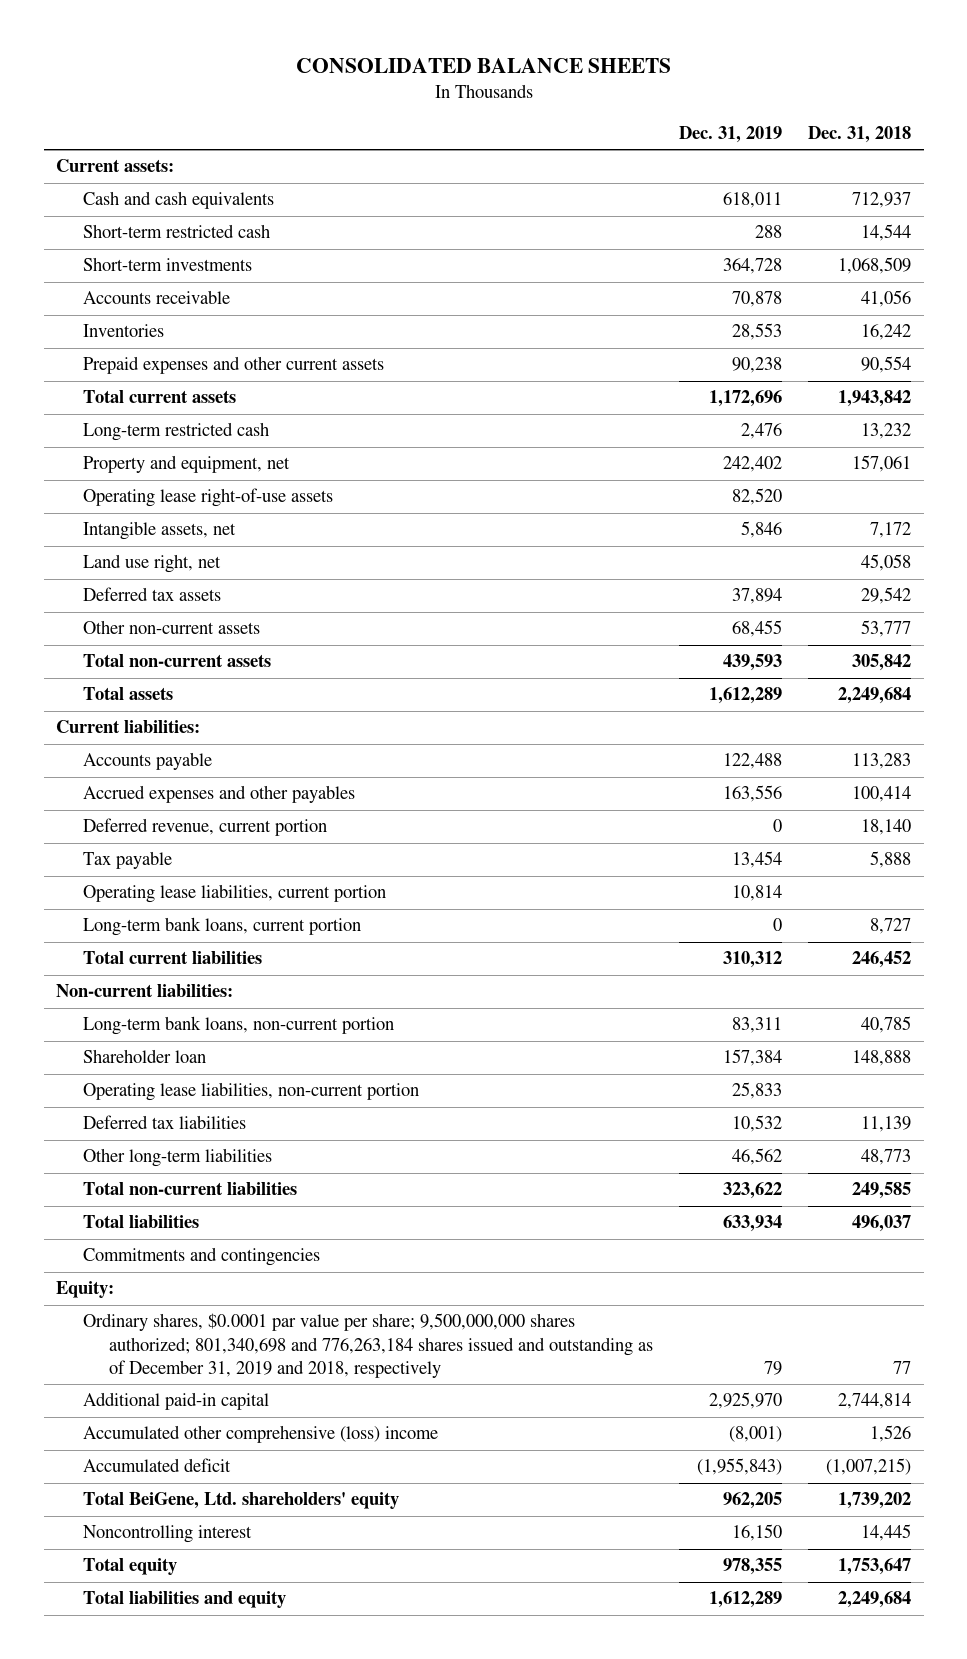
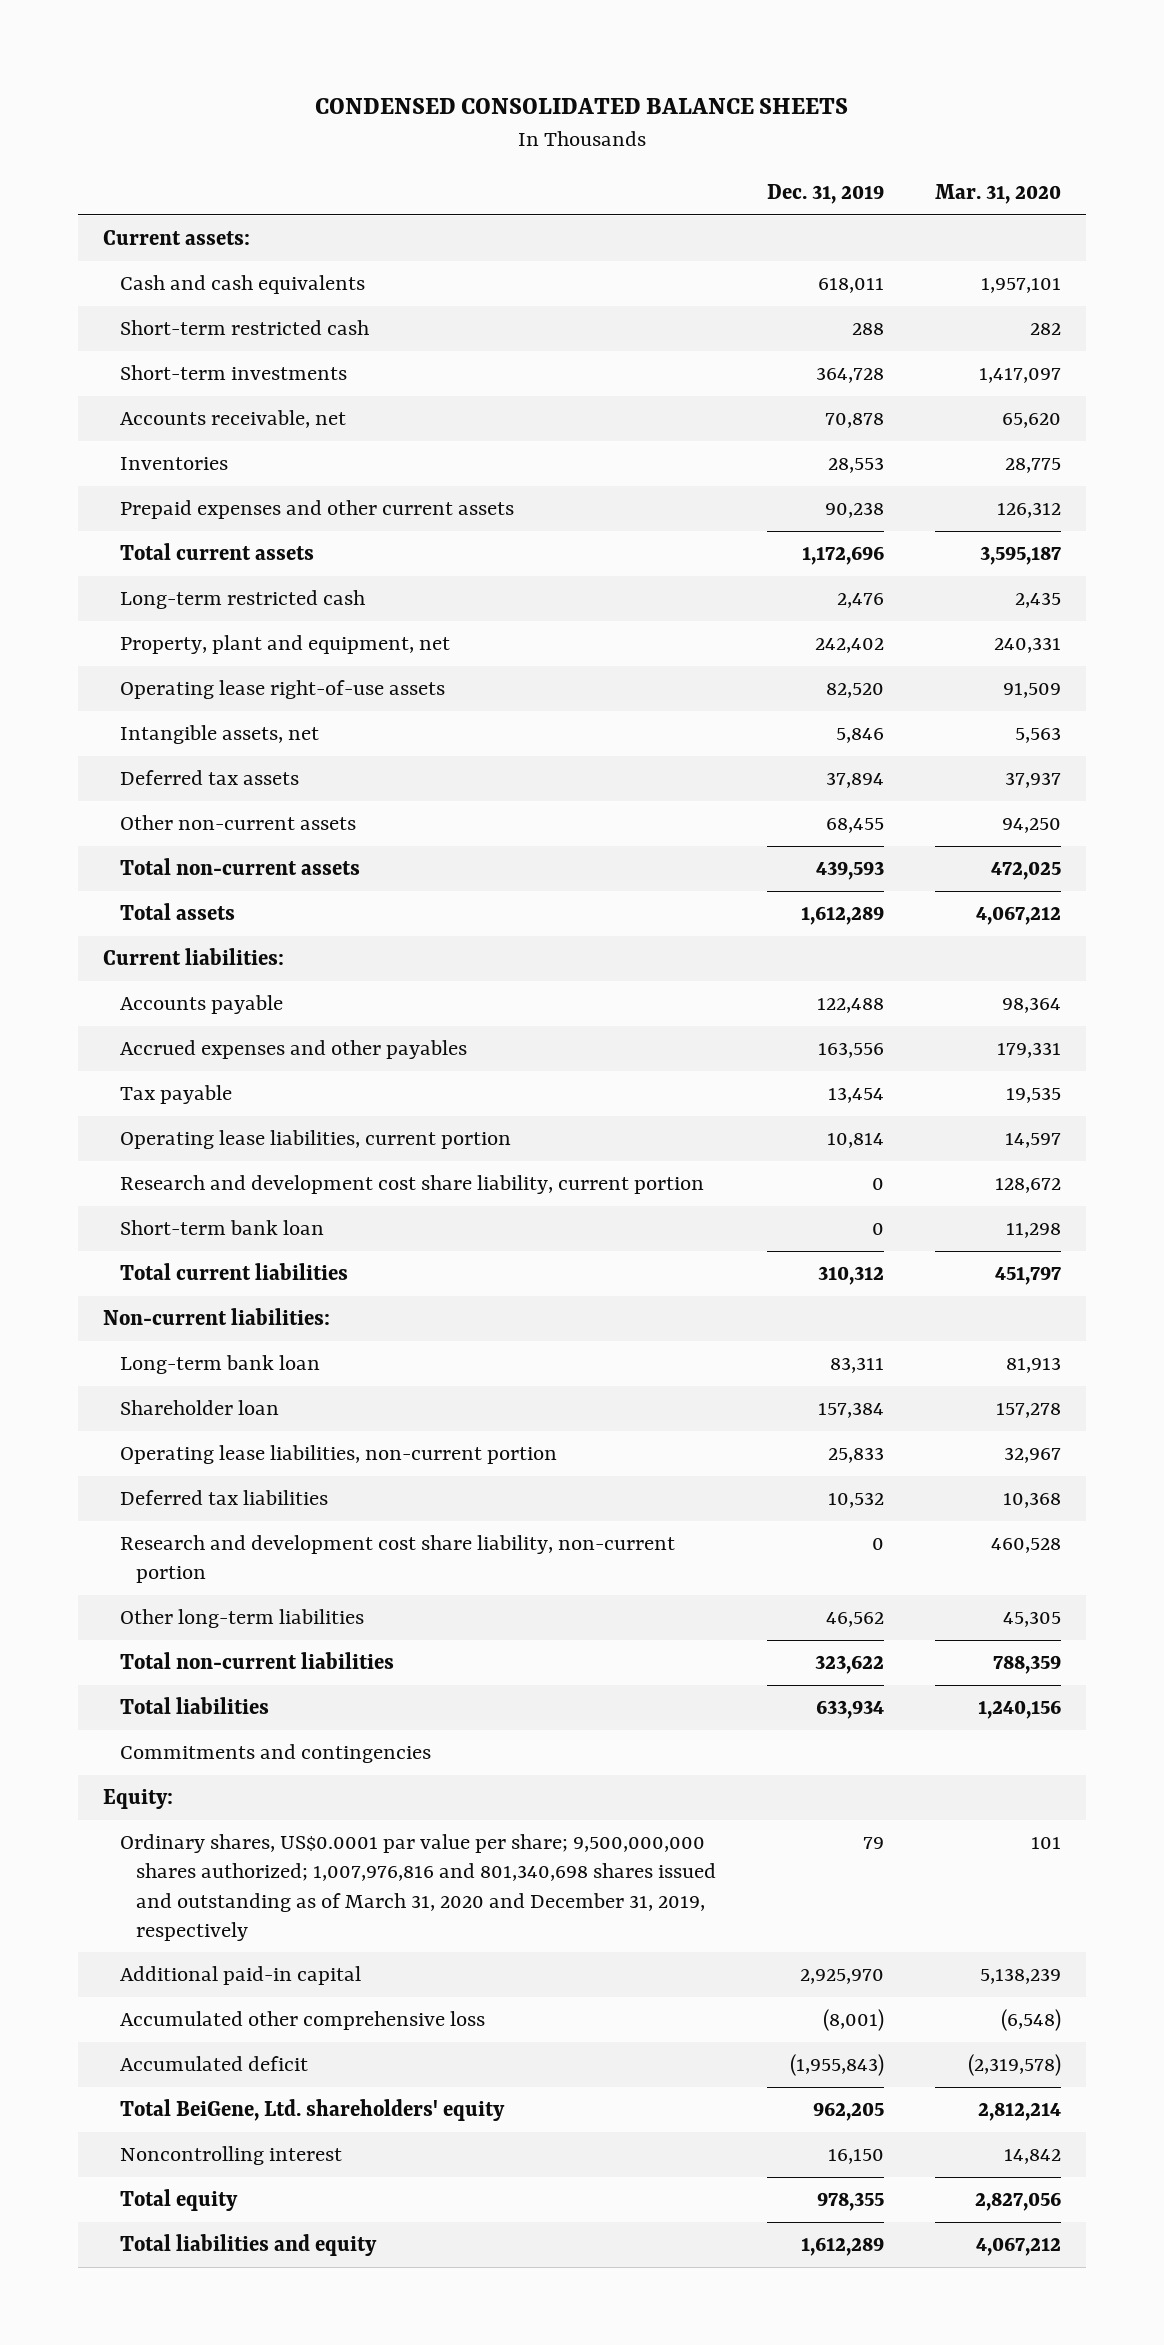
- CONSOLIDATED BALANCE SHEETS
+ CONDENSED CONSOLIDATED BALANCE SHEETS
- | Dec. 31, 2019 | Dec. 31, 2018
+ | Dec. 31, 2019 | Mar. 31, 2020
- Accounts receivable | 70,878 | 41,056
+ Accounts receivable, net | 70,878 | 65,620
- Property and equipment, net | 242,402 | 157,061
+ Property, plant and equipment, net | 242,402 | 240,331
- Land use right, net | | 45,058
- Deferred revenue, current portion | 0 | 18,140
- Long-term bank loans, current portion | 0 | 8,727
+ Research and development cost share liability, current portion | 0 | 128,672
+ Short-term bank loan | 0 | 11,298
- Long-term bank loans, non-current portion | 83,311 | 40,785
+ Long-term bank loan | 83,311 | 81,913
+ Research and development cost share liability, non-current portion | 0 | 460,528
- Ordinary shares, $0.0001 par value per share; 9,500,000,000 shares authorized; 801,340,698 and 776,263,184 shares issued and outstanding as of December 31, 2019 and 2018, respectively | 79 | 77
+ Ordinary shares, US$0.0001 par value per share; 9,500,000,000 shares authorized; 1,007,976,816 and 801,340,698 shares issued and outstanding as of March 31, 2020 and December 31, 2019, respectively | 79 | 101
- Accumulated other comprehensive (loss) income | (8,001) | 1,526
+ Accumulated other comprehensive loss | (8,001) | (6,548)

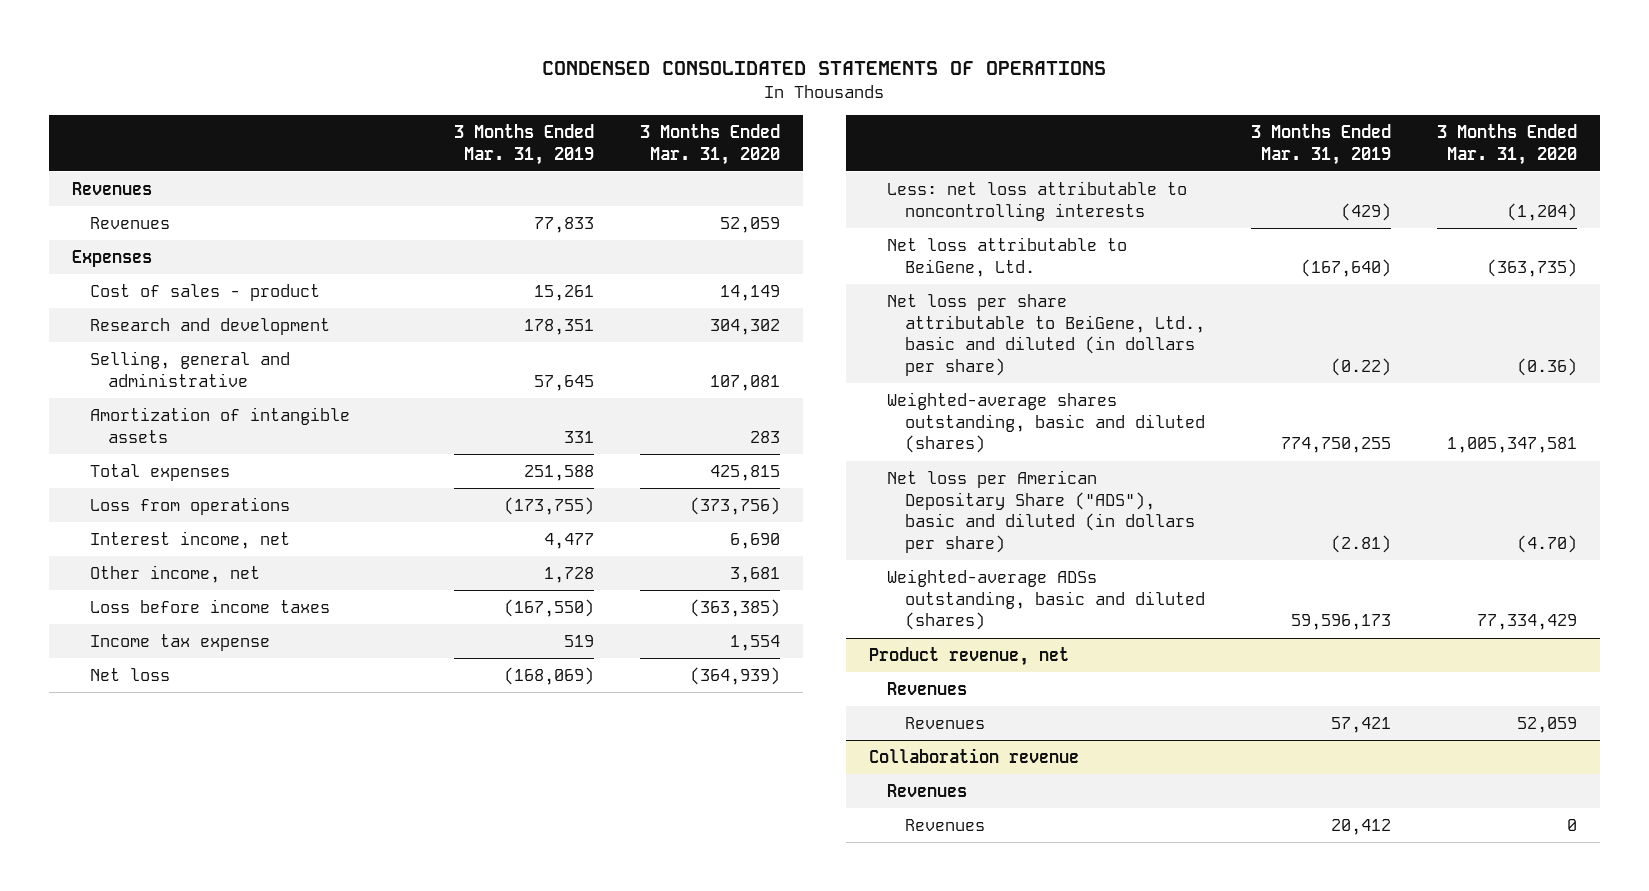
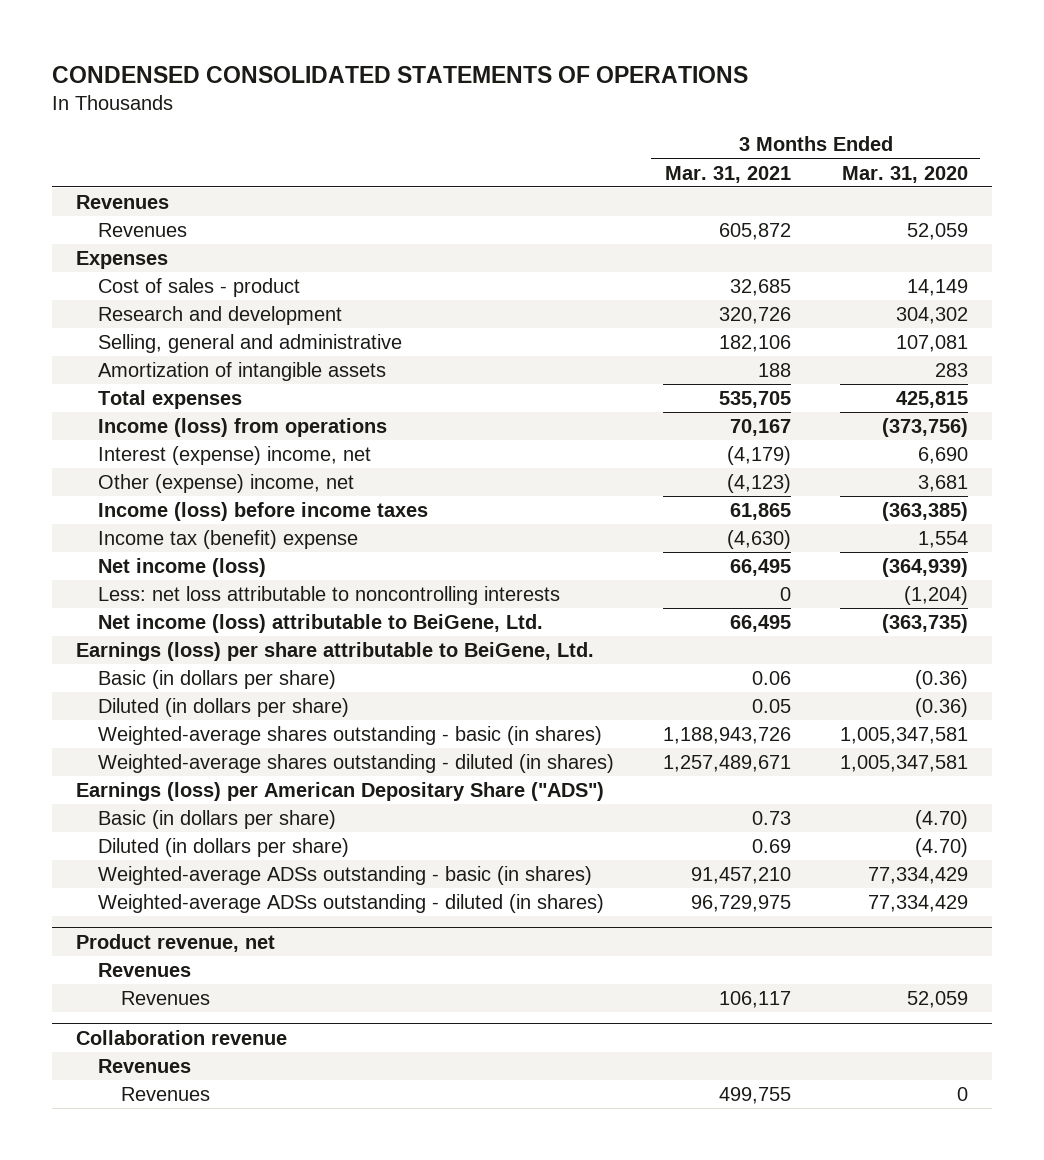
- | 3 Months Ended Mar. 31, 2019 | 3 Months Ended Mar. 31, 2020
+ | 3 Months Ended Mar. 31, 2021 | 3 Months Ended Mar. 31, 2020
- Loss from operations | (173,755) | (373,756)
- Interest income, net | 4,477 | 6,690
- Other income, net | 1,728 | 3,681
- Loss before income taxes | (167,550) | (363,385)
- Income tax expense | 519 | 1,554
- Net loss | (168,069) | (364,939)
+ Income (loss) from operations | 70,167 | (373,756)
+ Interest (expense) income, net | (4,179) | 6,690
+ Other (expense) income, net | (4,123) | 3,681
+ Income (loss) before income taxes | 61,865 | (363,385)
+ Income tax (benefit) expense | (4,630) | 1,554
+ Net income (loss) | 66,495 | (364,939)
- Net loss attributable to BeiGene, Ltd. | (167,640) | (363,735)
- Net loss per share attributable to BeiGene, Ltd., basic and diluted (in dollars per share) | (0.22) | (0.36)
- Weighted-average shares outstanding, basic and diluted (shares) | 774,750,255 | 1,005,347,581
- Net loss per American Depositary Share ("ADS"), basic and diluted (in dollars per share) | (2.81) | (4.70)
- Weighted-average ADSs outstanding, basic and diluted (shares) | 59,596,173 | 77,334,429
+ Net income (loss) attributable to BeiGene, Ltd. | 66,495 | (363,735)
+ Earnings (loss) per share attributable to BeiGene, Ltd.
+ Basic (in dollars per share) | 0.06 | (0.36)
+ Diluted (in dollars per share) | 0.05 | (0.36)
+ Weighted-average shares outstanding - basic (in shares) | 1,188,943,726 | 1,005,347,581
+ Weighted-average shares outstanding - diluted (in shares) | 1,257,489,671 | 1,005,347,581
+ Earnings (loss) per American Depositary Share ("ADS")
+ Basic (in dollars per share) | 0.73 | (4.70)
+ Diluted (in dollars per share) | 0.69 | (4.70)
+ Weighted-average ADSs outstanding - basic (in shares) | 91,457,210 | 77,334,429
+ Weighted-average ADSs outstanding - diluted (in shares) | 96,729,975 | 77,334,429

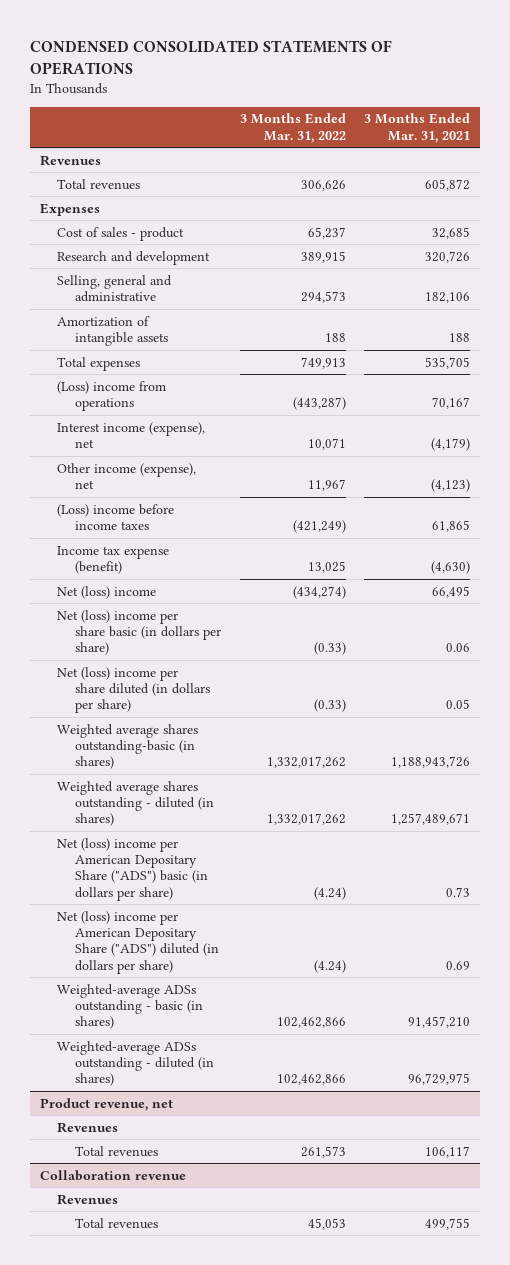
- | 3 Months Ended Mar. 31, 2021 | 3 Months Ended Mar. 31, 2020
+ | 3 Months Ended Mar. 31, 2022 | 3 Months Ended Mar. 31, 2021
- Revenues | 605,872 | 52,059
+ Total revenues | 306,626 | 605,872
- Income (loss) from operations | 70,167 | (373,756)
- Interest (expense) income, net | (4,179) | 6,690
- Other (expense) income, net | (4,123) | 3,681
- Income (loss) before income taxes | 61,865 | (363,385)
- Income tax (benefit) expense | (4,630) | 1,554
- Net income (loss) | 66,495 | (364,939)
- Less: net loss attributable to noncontrolling interests | 0 | (1,204)
- Net income (loss) attributable to BeiGene, Ltd. | 66,495 | (363,735)
- Earnings (loss) per share attributable to BeiGene, Ltd.
- Basic (in dollars per share) | 0.06 | (0.36)
- Diluted (in dollars per share) | 0.05 | (0.36)
- Weighted-average shares outstanding - basic (in shares) | 1,188,943,726 | 1,005,347,581
- Weighted-average shares outstanding - diluted (in shares) | 1,257,489,671 | 1,005,347,581
- Earnings (loss) per American Depositary Share ("ADS")
- Basic (in dollars per share) | 0.73 | (4.70)
- Diluted (in dollars per share) | 0.69 | (4.70)
+ (Loss) income from operations | (443,287) | 70,167
+ Interest income (expense), net | 10,071 | (4,179)
+ Other income (expense), net | 11,967 | (4,123)
+ (Loss) income before income taxes | (421,249) | 61,865
+ Income tax expense (benefit) | 13,025 | (4,630)
+ Net (loss) income | (434,274) | 66,495
+ Net (loss) income per share basic (in dollars per share) | (0.33) | 0.06
+ Net (loss) income per share diluted (in dollars per share) | (0.33) | 0.05
+ Weighted average shares outstanding-basic (in shares) | 1,332,017,262 | 1,188,943,726
+ Weighted average shares outstanding - diluted (in shares) | 1,332,017,262 | 1,257,489,671
+ Net (loss) income per American Depositary Share ("ADS") basic (in dollars per share) | (4.24) | 0.73
+ Net (loss) income per American Depositary Share ("ADS") diluted (in dollars per share) | (4.24) | 0.69
@ Product revenue, net
- Revenues | 106,117 | 52,059
+ Total revenues | 261,573 | 106,117
@ Collaboration revenue
- Revenues | 499,755 | 0
+ Total revenues | 45,053 | 499,755

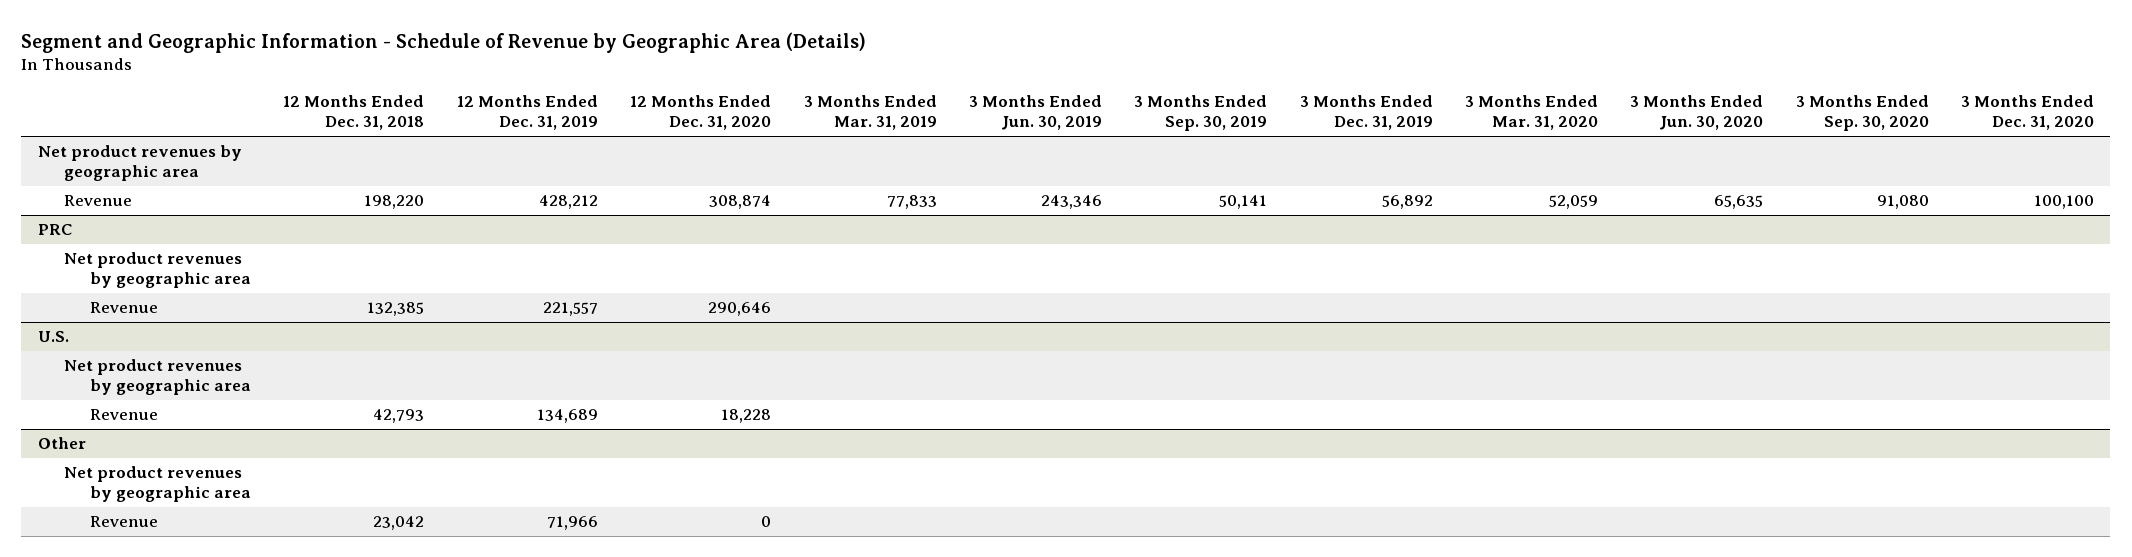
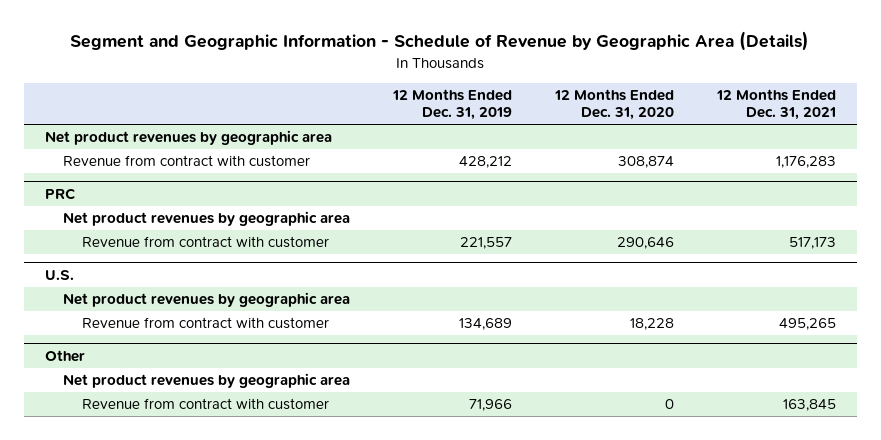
- | 12 Months Ended Dec. 31, 2018 | 12 Months Ended Dec. 31, 2019 | 12 Months Ended Dec. 31, 2020 | 3 Months Ended Mar. 31, 2019 | 3 Months Ended Jun. 30, 2019 | 3 Months Ended Sep. 30, 2019 | 3 Months Ended Dec. 31, 2019 | 3 Months Ended Mar. 31, 2020 | 3 Months Ended Jun. 30, 2020 | 3 Months Ended Sep. 30, 2020 | 3 Months Ended Dec. 31, 2020
+ | 12 Months Ended Dec. 31, 2019 | 12 Months Ended Dec. 31, 2020 | 12 Months Ended Dec. 31, 2021
- Revenue | 198,220 | 428,212 | 308,874 | 77,833 | 243,346 | 50,141 | 56,892 | 52,059 | 65,635 | 91,080 | 100,100
+ Revenue from contract with customer | 428,212 | 308,874 | 1,176,283
@ PRC
- Revenue | 132,385 | 221,557 | 290,646 | | | | | | | |
+ Revenue from contract with customer | 221,557 | 290,646 | 517,173
@ U.S.
- Revenue | 42,793 | 134,689 | 18,228 | | | | | | | |
+ Revenue from contract with customer | 134,689 | 18,228 | 495,265
@ Other
- Revenue | 23,042 | 71,966 | 0 | | | | | | | |
+ Revenue from contract with customer | 71,966 | 0 | 163,845

